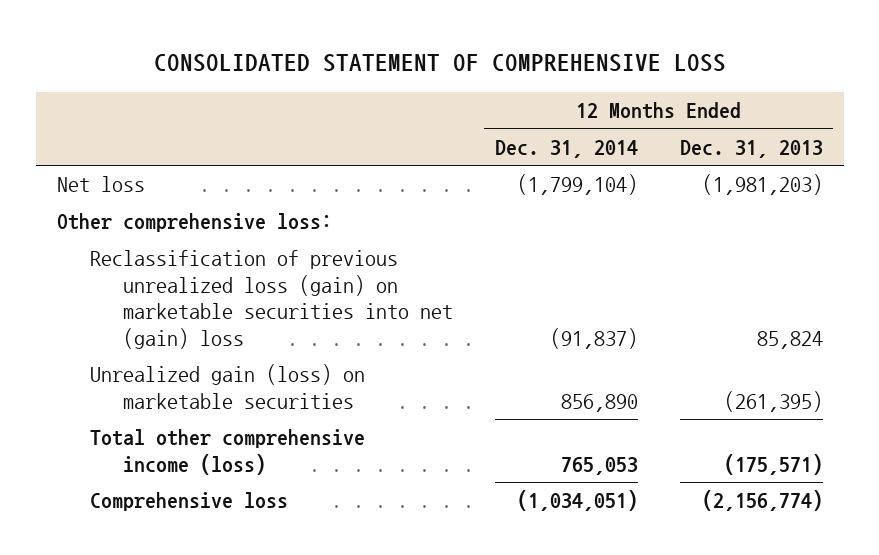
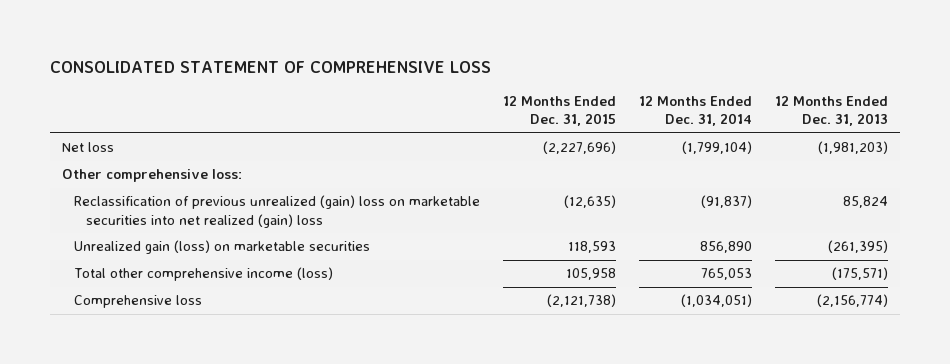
- | 12 Months Ended Dec. 31, 2014 | 12 Months Ended Dec. 31, 2013
+ | 12 Months Ended Dec. 31, 2015 | 12 Months Ended Dec. 31, 2014 | 12 Months Ended Dec. 31, 2013
- Reclassification of previous unrealized loss (gain) on marketable securities into net (gain) loss | (91,837) | 85,824
+ Reclassification of previous unrealized (gain) loss on marketable securities into net realized (gain) loss | (12,635) | (91,837) | 85,824

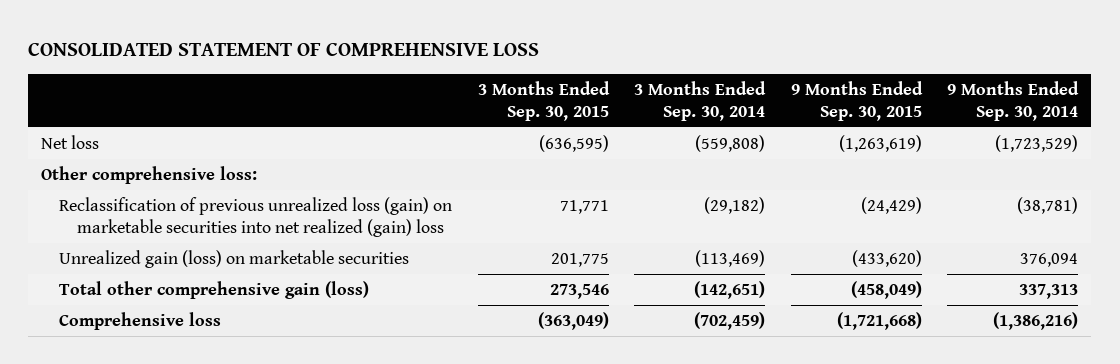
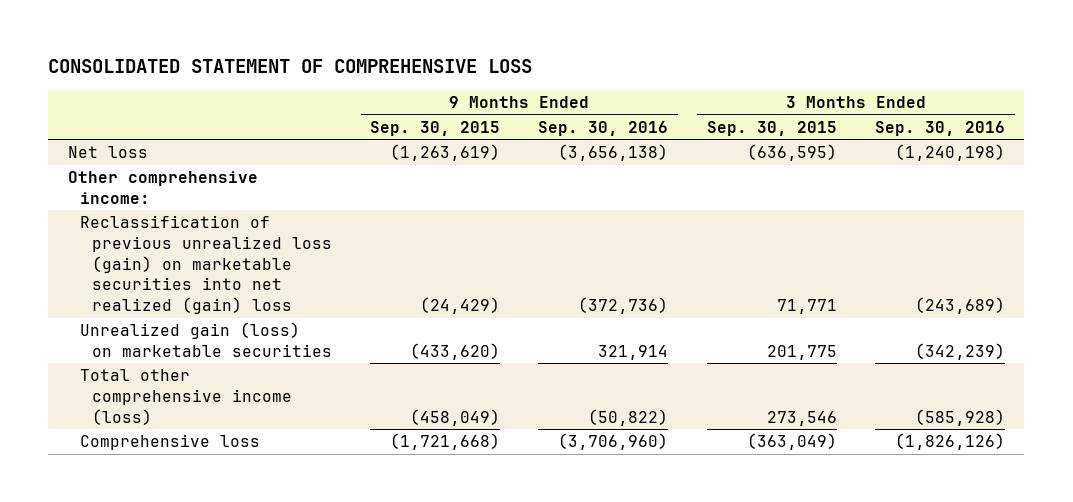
- | 3 Months Ended Sep. 30, 2015 | 3 Months Ended Sep. 30, 2014 | 9 Months Ended Sep. 30, 2015 | 9 Months Ended Sep. 30, 2014
+ | 9 Months Ended Sep. 30, 2015 | 9 Months Ended Sep. 30, 2016 | 3 Months Ended Sep. 30, 2015 | 3 Months Ended Sep. 30, 2016
- Other comprehensive loss:
+ Other comprehensive income:
- Total other comprehensive gain (loss) | 273,546 | (142,651) | (458,049) | 337,313
+ Total other comprehensive income (loss) | (458,049) | (50,822) | 273,546 | (585,928)

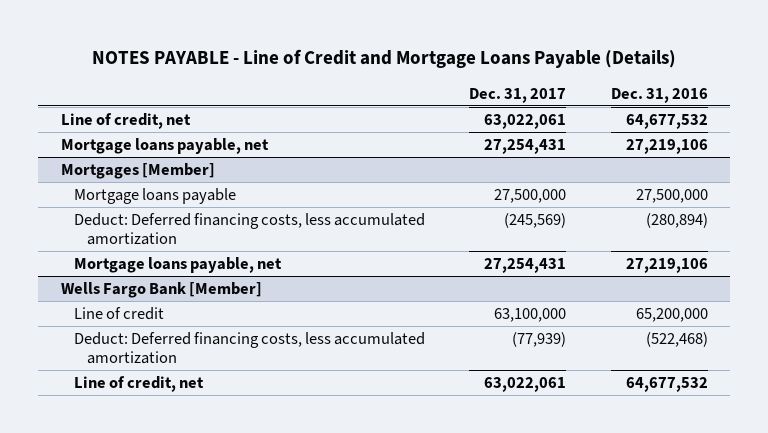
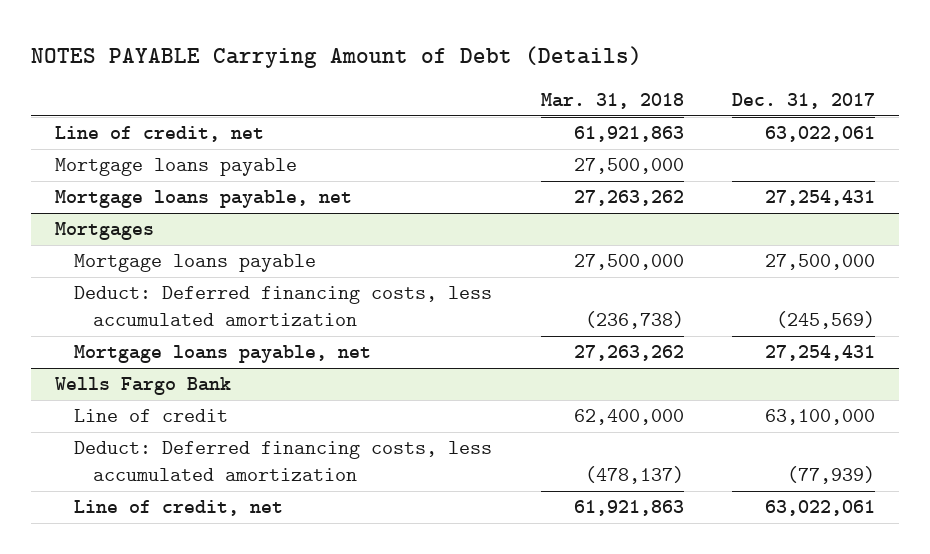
- NOTES PAYABLE - Line of Credit and Mortgage Loans Payable (Details)
+ NOTES PAYABLE Carrying Amount of Debt (Details)
- | Dec. 31, 2017 | Dec. 31, 2016
+ | Mar. 31, 2018 | Dec. 31, 2017
+ Mortgage loans payable | 27,500,000 |
- Mortgages [Member]
+ Mortgages
- Wells Fargo Bank [Member]
+ Wells Fargo Bank

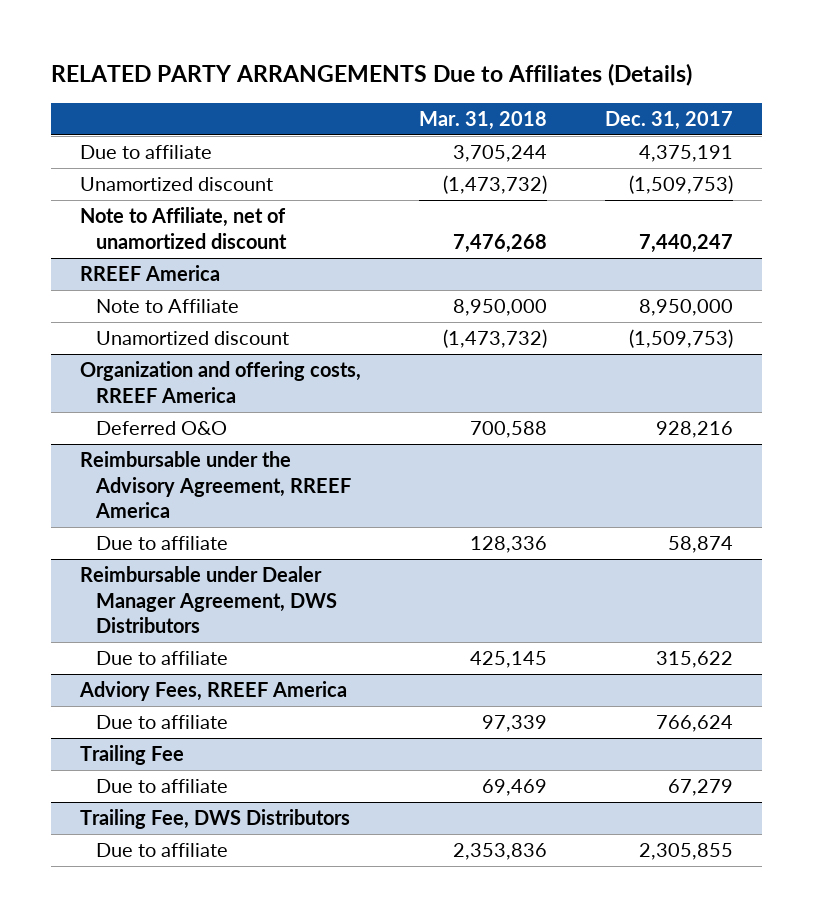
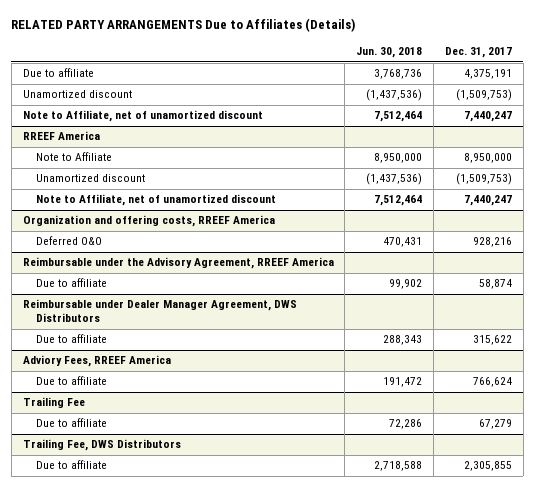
- | Mar. 31, 2018 | Dec. 31, 2017
+ | Jun. 30, 2018 | Dec. 31, 2017
@ RREEF America
+ Note to Affiliate, net of unamortized discount | 7,512,464 | 7,440,247

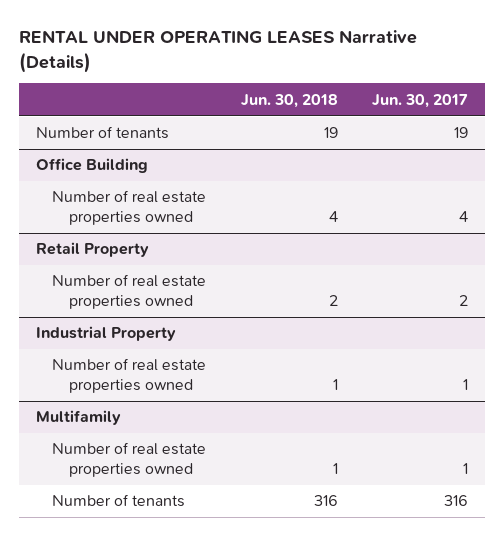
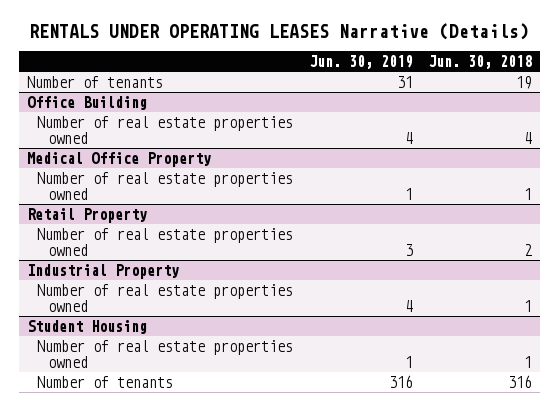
- RENTAL UNDER OPERATING LEASES Narrative (Details)
+ RENTALS UNDER OPERATING LEASES Narrative (Details)
- | Jun. 30, 2018 | Jun. 30, 2017
+ | Jun. 30, 2019 | Jun. 30, 2018
+ Medical Office Property
+ Number of real estate properties owned | 1 | 1
- Multifamily
+ Student Housing

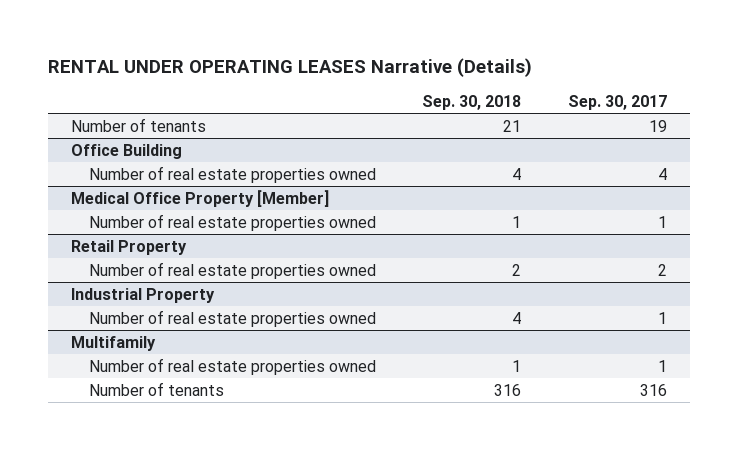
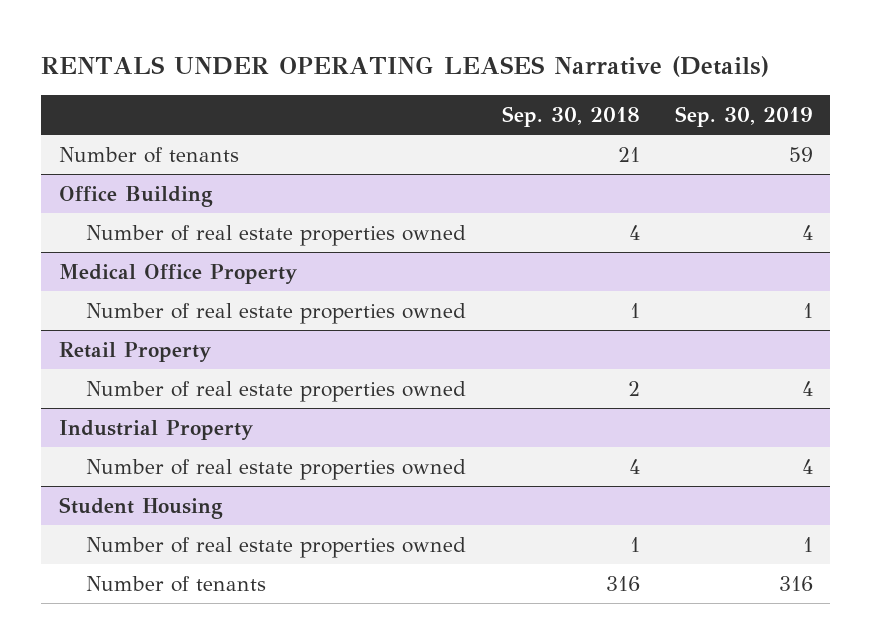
- RENTAL UNDER OPERATING LEASES Narrative (Details)
+ RENTALS UNDER OPERATING LEASES Narrative (Details)
- | Sep. 30, 2018 | Sep. 30, 2017
+ | Sep. 30, 2018 | Sep. 30, 2019
- Medical Office Property [Member]
+ Medical Office Property
- Multifamily
+ Student Housing

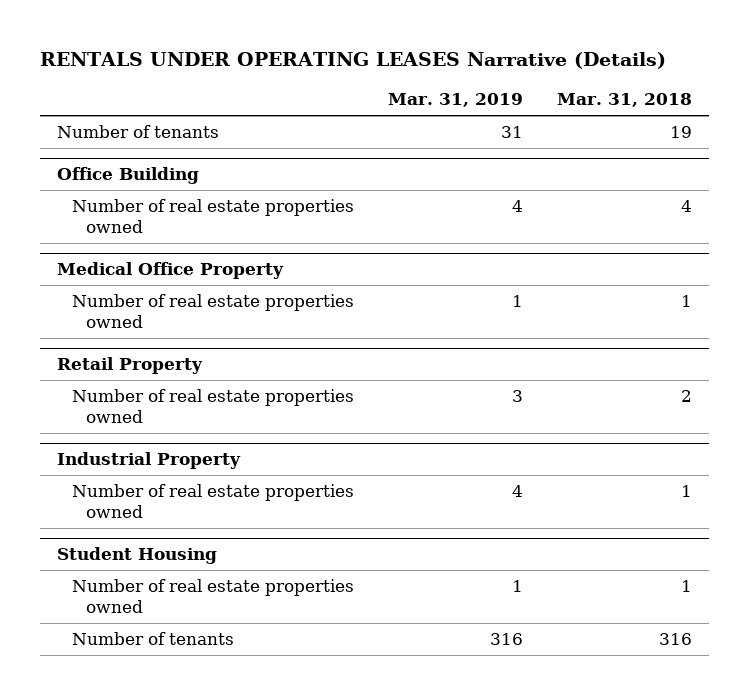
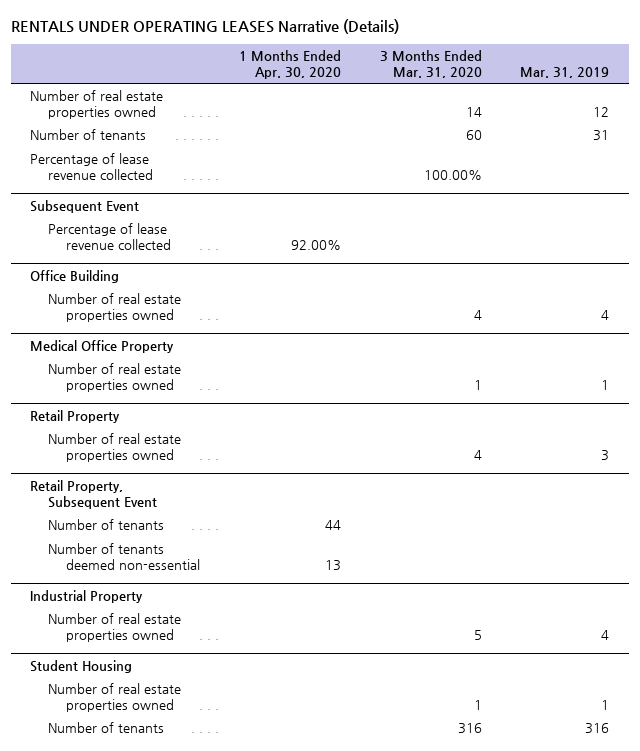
- | Mar. 31, 2019 | Mar. 31, 2018
+ | 1 Months Ended Apr. 30, 2020 | 3 Months Ended Mar. 31, 2020 | Mar. 31, 2019
+ Number of real estate properties owned | | 14 | 12
+ Percentage of lease revenue collected | | 100.00% |
+ Subsequent Event
+ Percentage of lease revenue collected | 92.00% | |
+ Retail Property, Subsequent Event
+ Number of tenants | 44 | |
+ Number of tenants deemed non-essential | 13 | |

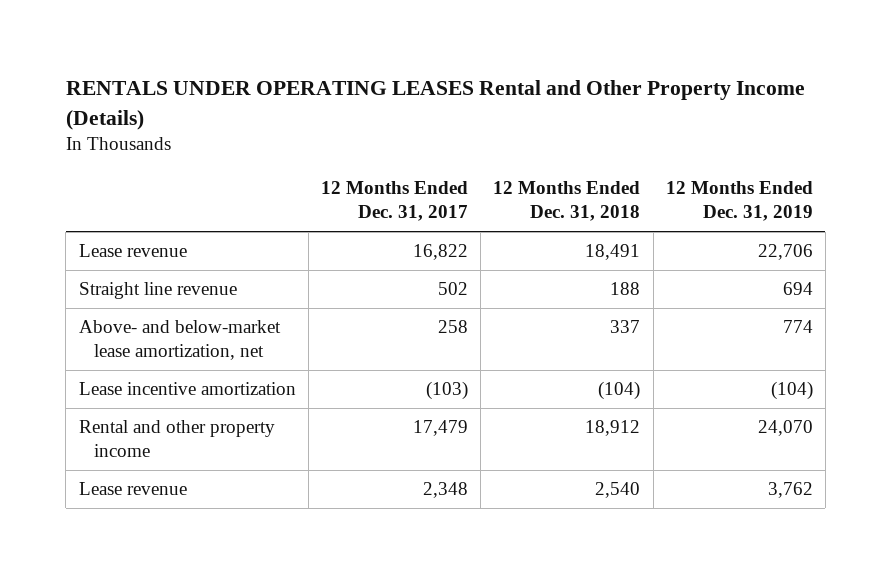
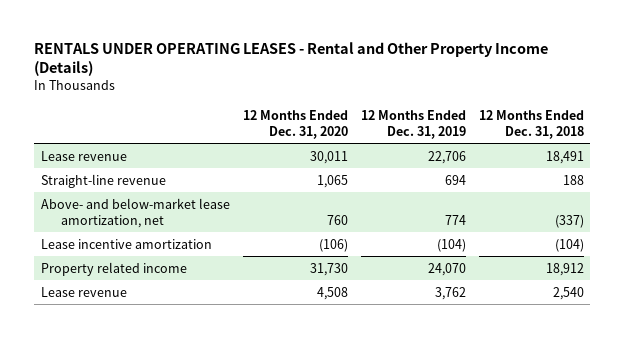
- RENTALS UNDER OPERATING LEASES Rental and Other Property Income (Details)
+ RENTALS UNDER OPERATING LEASES - Rental and Other Property Income (Details)
- | 12 Months Ended Dec. 31, 2017 | 12 Months Ended Dec. 31, 2018 | 12 Months Ended Dec. 31, 2019
+ | 12 Months Ended Dec. 31, 2020 | 12 Months Ended Dec. 31, 2019 | 12 Months Ended Dec. 31, 2018
- Straight line revenue | 502 | 188 | 694
- Above- and below-market lease amortization, net | 258 | 337 | 774
+ Straight-line revenue | 1,065 | 694 | 188
+ Above- and below-market lease amortization, net | 760 | 774 | (337)
- Rental and other property income | 17,479 | 18,912 | 24,070
+ Property related income | 31,730 | 24,070 | 18,912

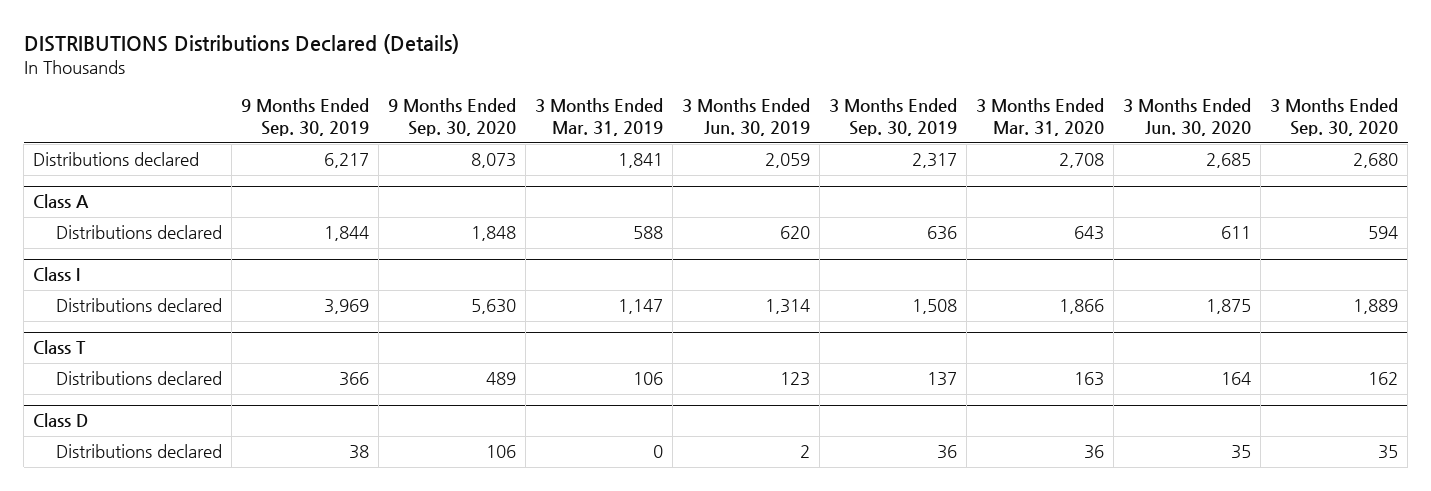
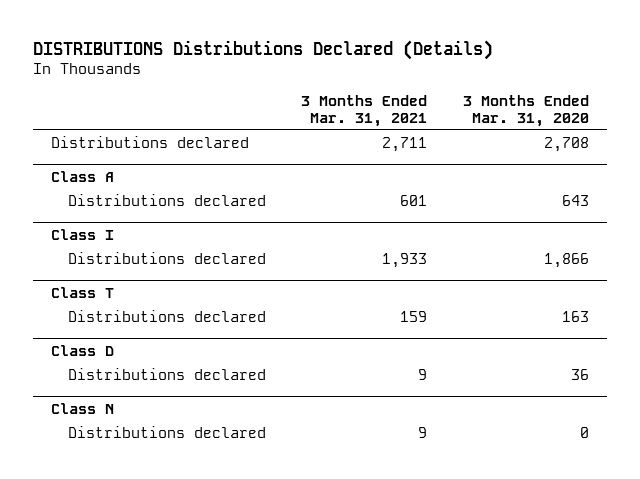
- | 9 Months Ended Sep. 30, 2019 | 9 Months Ended Sep. 30, 2020 | 3 Months Ended Mar. 31, 2019 | 3 Months Ended Jun. 30, 2019 | 3 Months Ended Sep. 30, 2019 | 3 Months Ended Mar. 31, 2020 | 3 Months Ended Jun. 30, 2020 | 3 Months Ended Sep. 30, 2020
+ | 3 Months Ended Mar. 31, 2021 | 3 Months Ended Mar. 31, 2020
+ Class N
+ Distributions declared | 9 | 0

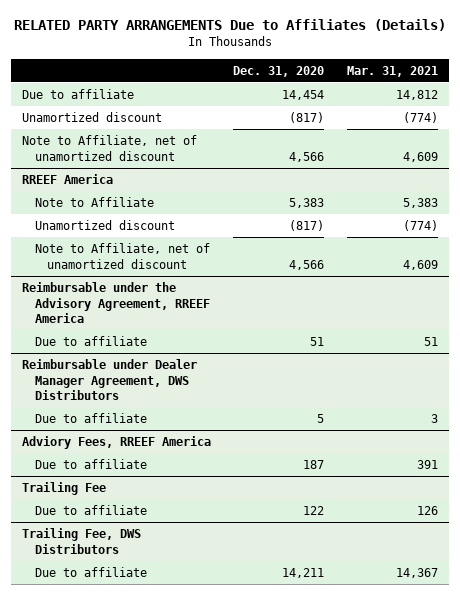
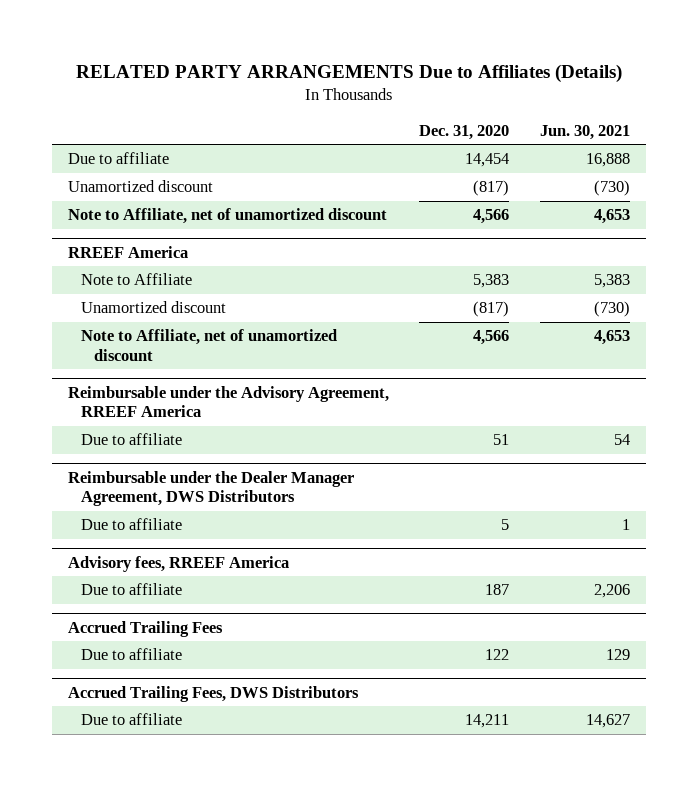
- | Dec. 31, 2020 | Mar. 31, 2021
+ | Dec. 31, 2020 | Jun. 30, 2021
- Reimbursable under Dealer Manager Agreement, DWS Distributors
+ Reimbursable under the Dealer Manager Agreement, DWS Distributors
- Adviory Fees, RREEF America
+ Advisory fees, RREEF America
- Trailing Fee
+ Accrued Trailing Fees
- Trailing Fee, DWS Distributors
+ Accrued Trailing Fees, DWS Distributors

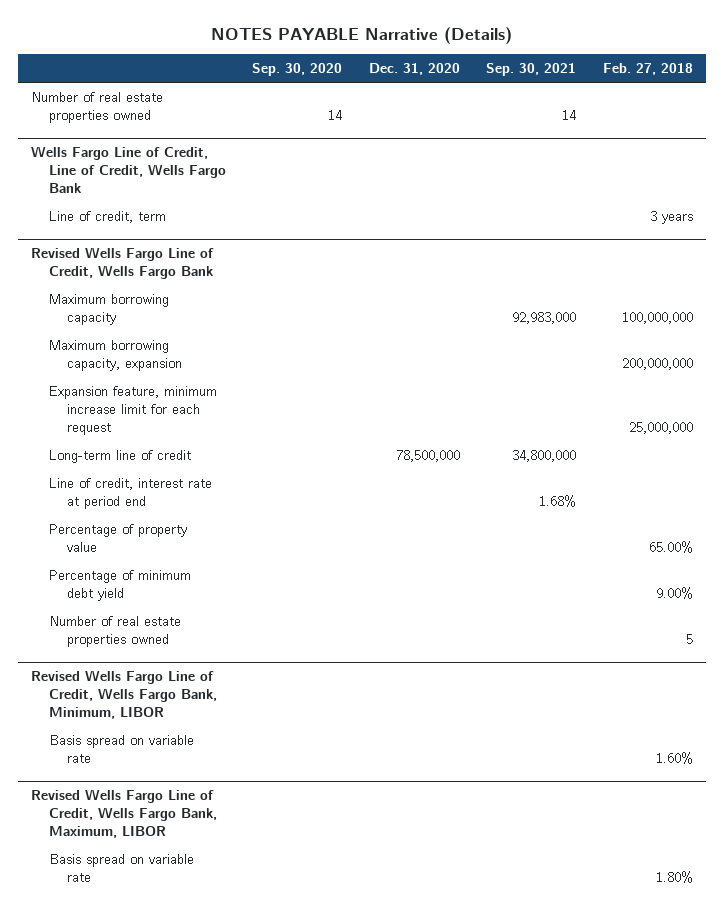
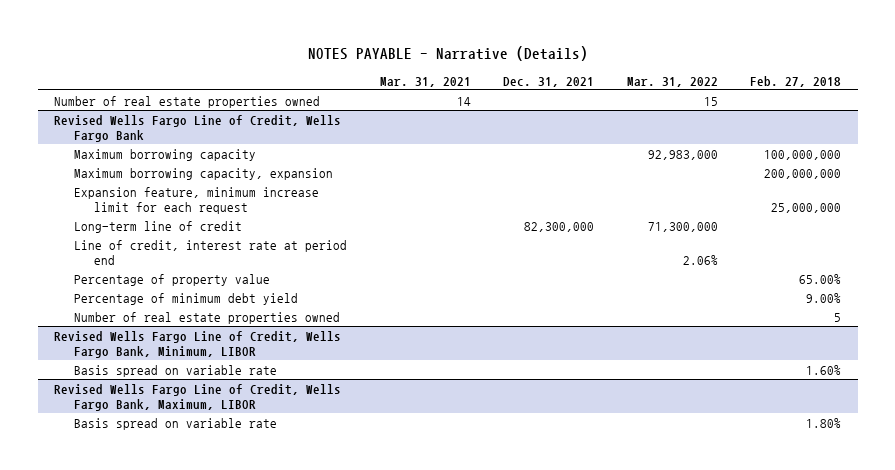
- NOTES PAYABLE Narrative (Details)
+ NOTES PAYABLE - Narrative (Details)
- | Sep. 30, 2020 | Dec. 31, 2020 | Sep. 30, 2021 | Feb. 27, 2018
+ | Mar. 31, 2021 | Dec. 31, 2021 | Mar. 31, 2022 | Feb. 27, 2018
- Wells Fargo Line of Credit, Line of Credit, Wells Fargo Bank
- Line of credit, term | | | | 3 years

